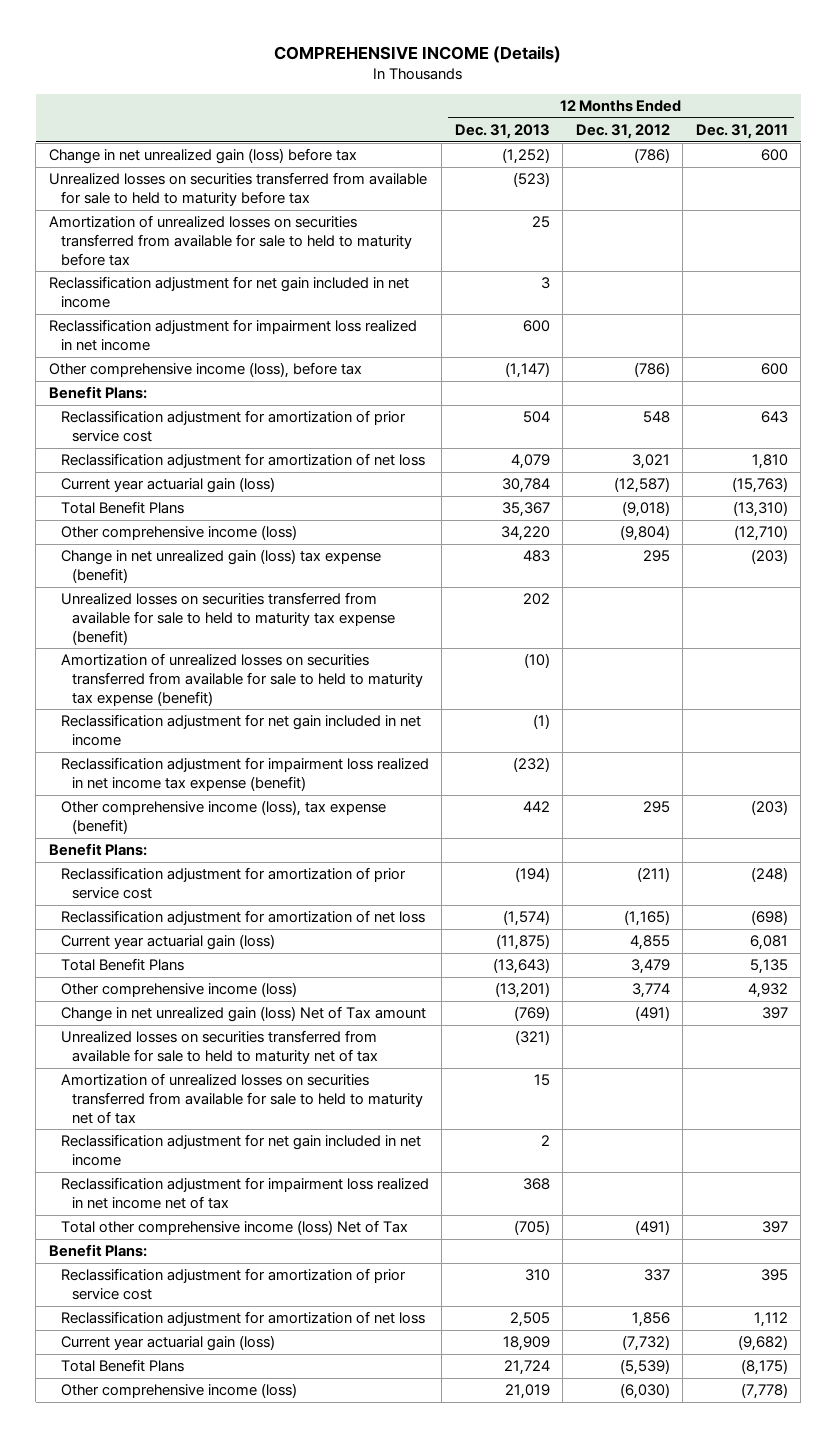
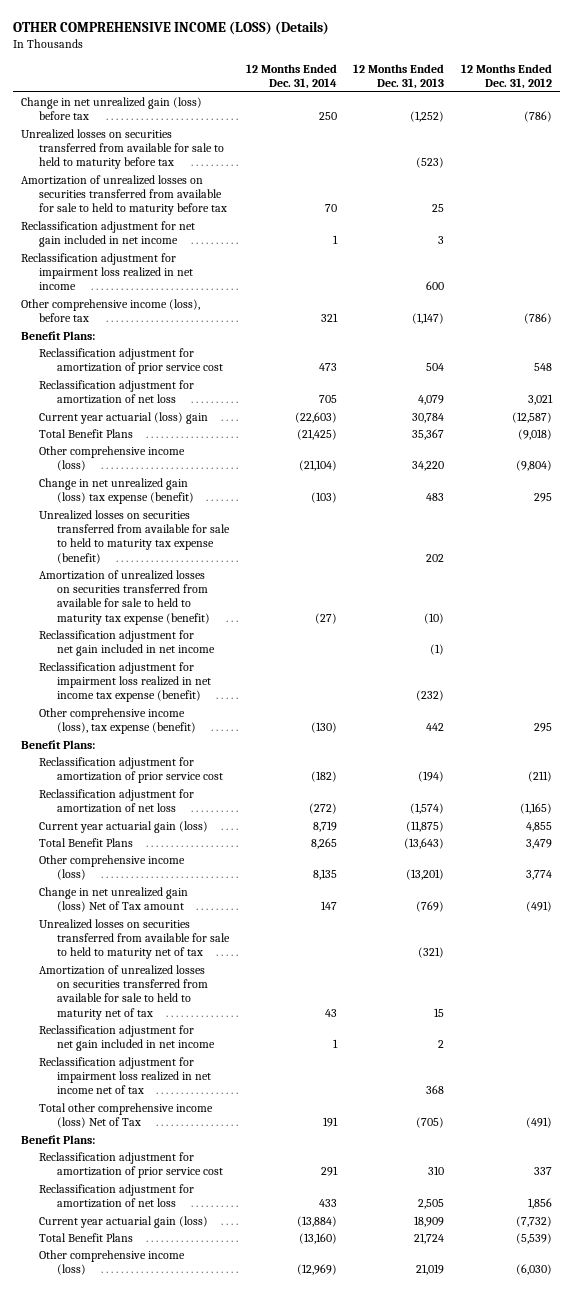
- COMPREHENSIVE INCOME (Details)
+ OTHER COMPREHENSIVE INCOME (LOSS) (Details)
- | 12 Months Ended Dec. 31, 2013 | 12 Months Ended Dec. 31, 2012 | 12 Months Ended Dec. 31, 2011
+ | 12 Months Ended Dec. 31, 2014 | 12 Months Ended Dec. 31, 2013 | 12 Months Ended Dec. 31, 2012
- Current year actuarial gain (loss) | 30,784 | (12,587) | (15,763)
+ Current year actuarial (loss) gain | (22,603) | 30,784 | (12,587)

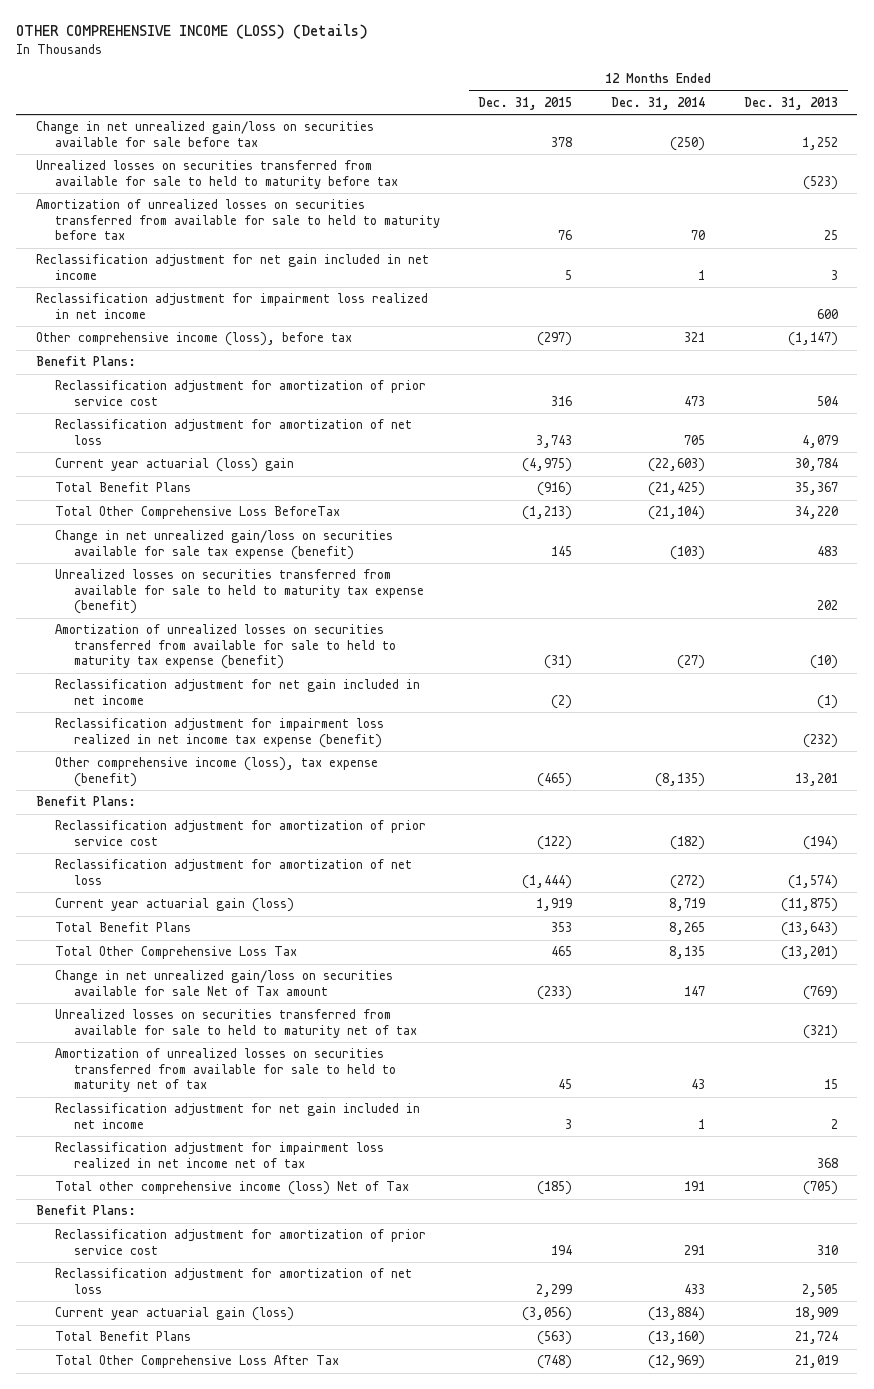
- | 12 Months Ended Dec. 31, 2014 | 12 Months Ended Dec. 31, 2013 | 12 Months Ended Dec. 31, 2012
+ | 12 Months Ended Dec. 31, 2015 | 12 Months Ended Dec. 31, 2014 | 12 Months Ended Dec. 31, 2013
- Change in net unrealized gain (loss) before tax | 250 | (1,252) | (786)
+ Change in net unrealized gain/loss on securities available for sale before tax | 378 | (250) | 1,252
- Other comprehensive income (loss) | (21,104) | 34,220 | (9,804)
- Change in net unrealized gain (loss) tax expense (benefit) | (103) | 483 | 295
+ Total Other Comprehensive Loss BeforeTax | (1,213) | (21,104) | 34,220
+ Change in net unrealized gain/loss on securities available for sale tax expense (benefit) | 145 | (103) | 483
- Other comprehensive income (loss), tax expense (benefit) | (130) | 442 | 295
+ Other comprehensive income (loss), tax expense (benefit) | (465) | (8,135) | 13,201
- Other comprehensive income (loss) | 8,135 | (13,201) | 3,774
- Change in net unrealized gain (loss) Net of Tax amount | 147 | (769) | (491)
+ Total Other Comprehensive Loss Tax | 465 | 8,135 | (13,201)
+ Change in net unrealized gain/loss on securities available for sale Net of Tax amount | (233) | 147 | (769)
- Other comprehensive income (loss) | (12,969) | 21,019 | (6,030)
+ Total Other Comprehensive Loss After Tax | (748) | (12,969) | 21,019

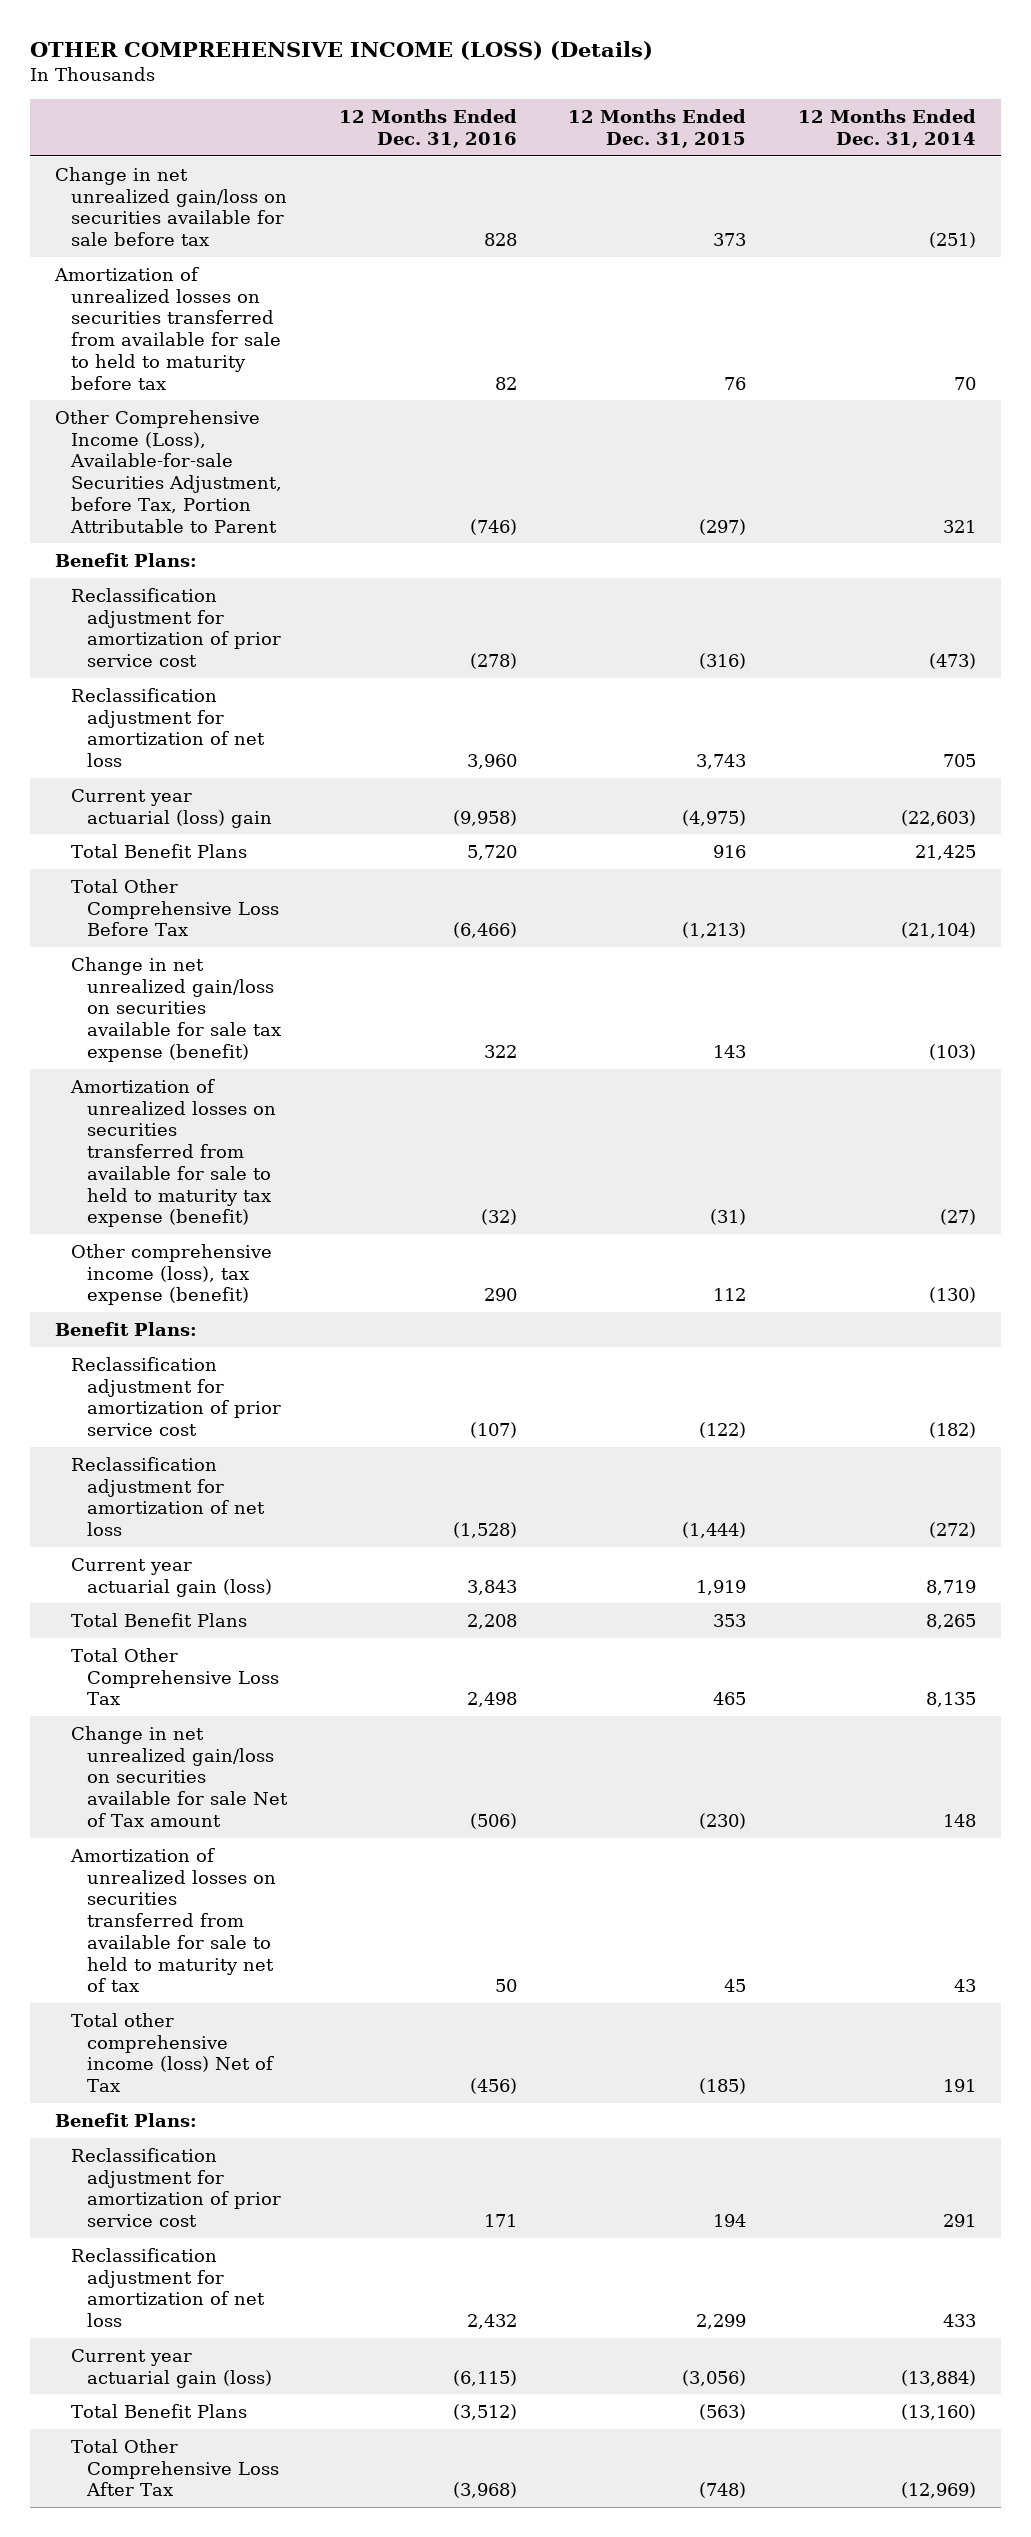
- | 12 Months Ended Dec. 31, 2015 | 12 Months Ended Dec. 31, 2014 | 12 Months Ended Dec. 31, 2013
+ | 12 Months Ended Dec. 31, 2016 | 12 Months Ended Dec. 31, 2015 | 12 Months Ended Dec. 31, 2014
- Change in net unrealized gain/loss on securities available for sale before tax | 378 | (250) | 1,252
- Unrealized losses on securities transferred from available for sale to held to maturity before tax | | | (523)
+ Change in net unrealized gain/loss on securities available for sale before tax | 828 | 373 | (251)
- Reclassification adjustment for net gain included in net income | 5 | 1 | 3
- Reclassification adjustment for impairment loss realized in net income | | | 600
- Other comprehensive income (loss), before tax | (297) | 321 | (1,147)
+ Other Comprehensive Income (Loss), Available-for-sale Securities Adjustment, before Tax, Portion Attributable to Parent | (746) | (297) | 321
- Reclassification adjustment for amortization of prior service cost | 316 | 473 | 504
+ Reclassification adjustment for amortization of prior service cost | (278) | (316) | (473)
- Total Benefit Plans | (916) | (21,425) | 35,367
- Total Other Comprehensive Loss BeforeTax | (1,213) | (21,104) | 34,220
- Change in net unrealized gain/loss on securities available for sale tax expense (benefit) | 145 | (103) | 483
- Unrealized losses on securities transferred from available for sale to held to maturity tax expense (benefit) | | | 202
+ Total Benefit Plans | 5,720 | 916 | 21,425
+ Total Other Comprehensive Loss Before Tax | (6,466) | (1,213) | (21,104)
+ Change in net unrealized gain/loss on securities available for sale tax expense (benefit) | 322 | 143 | (103)
- Reclassification adjustment for net gain included in net income | (2) | | (1)
- Reclassification adjustment for impairment loss realized in net income tax expense (benefit) | | | (232)
- Other comprehensive income (loss), tax expense (benefit) | (465) | (8,135) | 13,201
+ Other comprehensive income (loss), tax expense (benefit) | 290 | 112 | (130)
- Change in net unrealized gain/loss on securities available for sale Net of Tax amount | (233) | 147 | (769)
- Unrealized losses on securities transferred from available for sale to held to maturity net of tax | | | (321)
+ Change in net unrealized gain/loss on securities available for sale Net of Tax amount | (506) | (230) | 148
- Reclassification adjustment for net gain included in net income | 3 | 1 | 2
- Reclassification adjustment for impairment loss realized in net income net of tax | | | 368

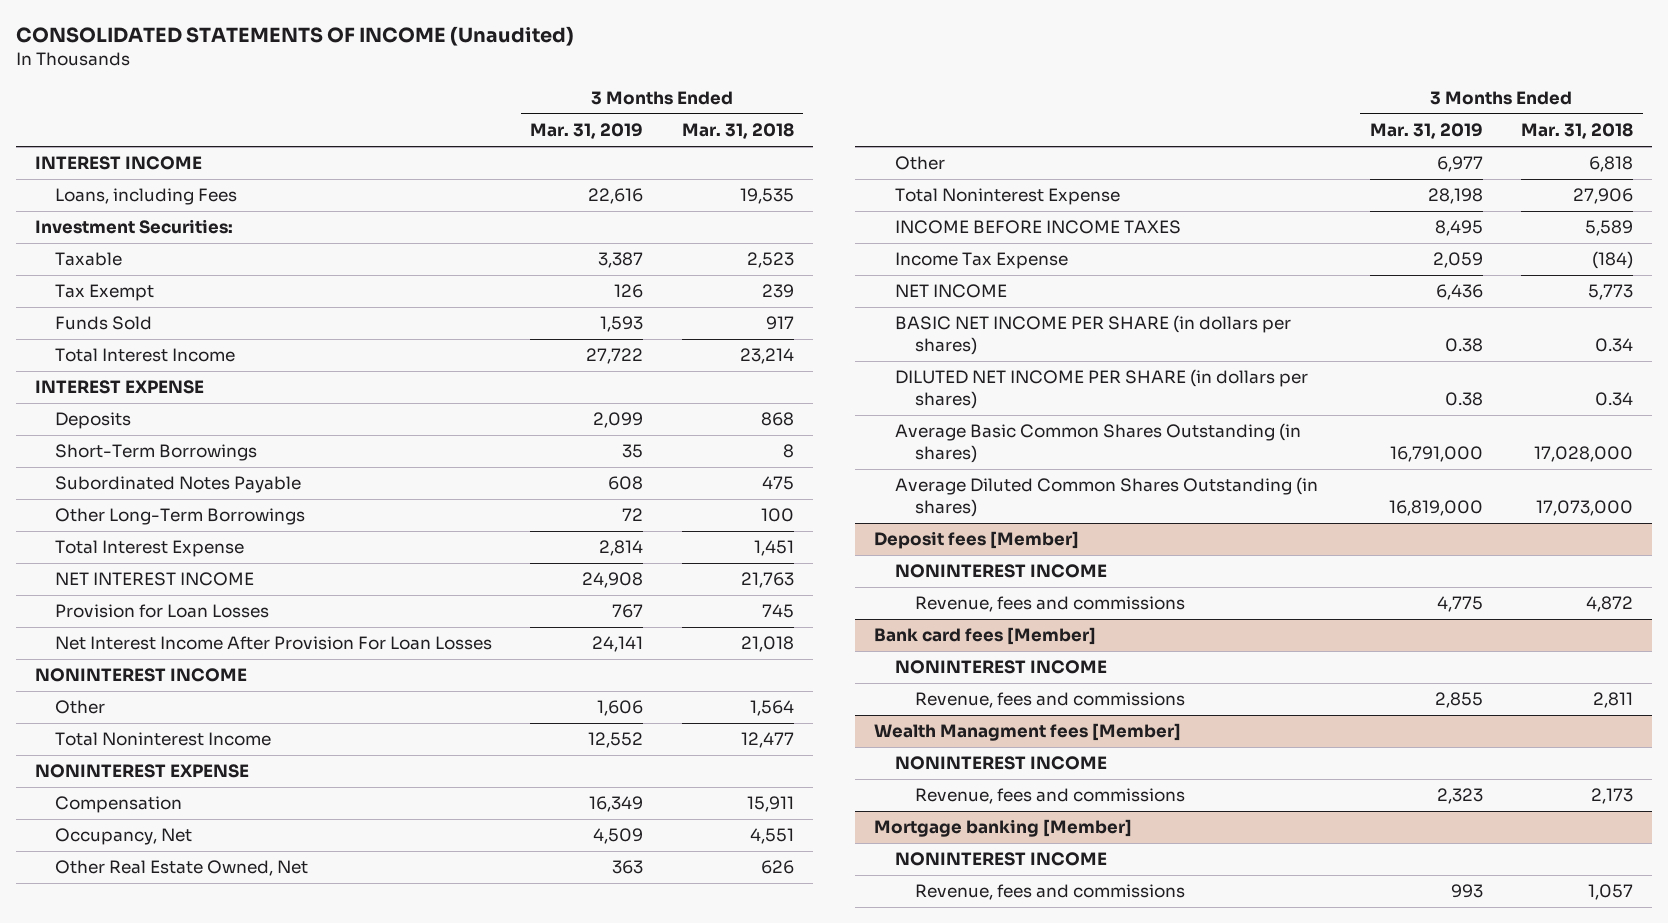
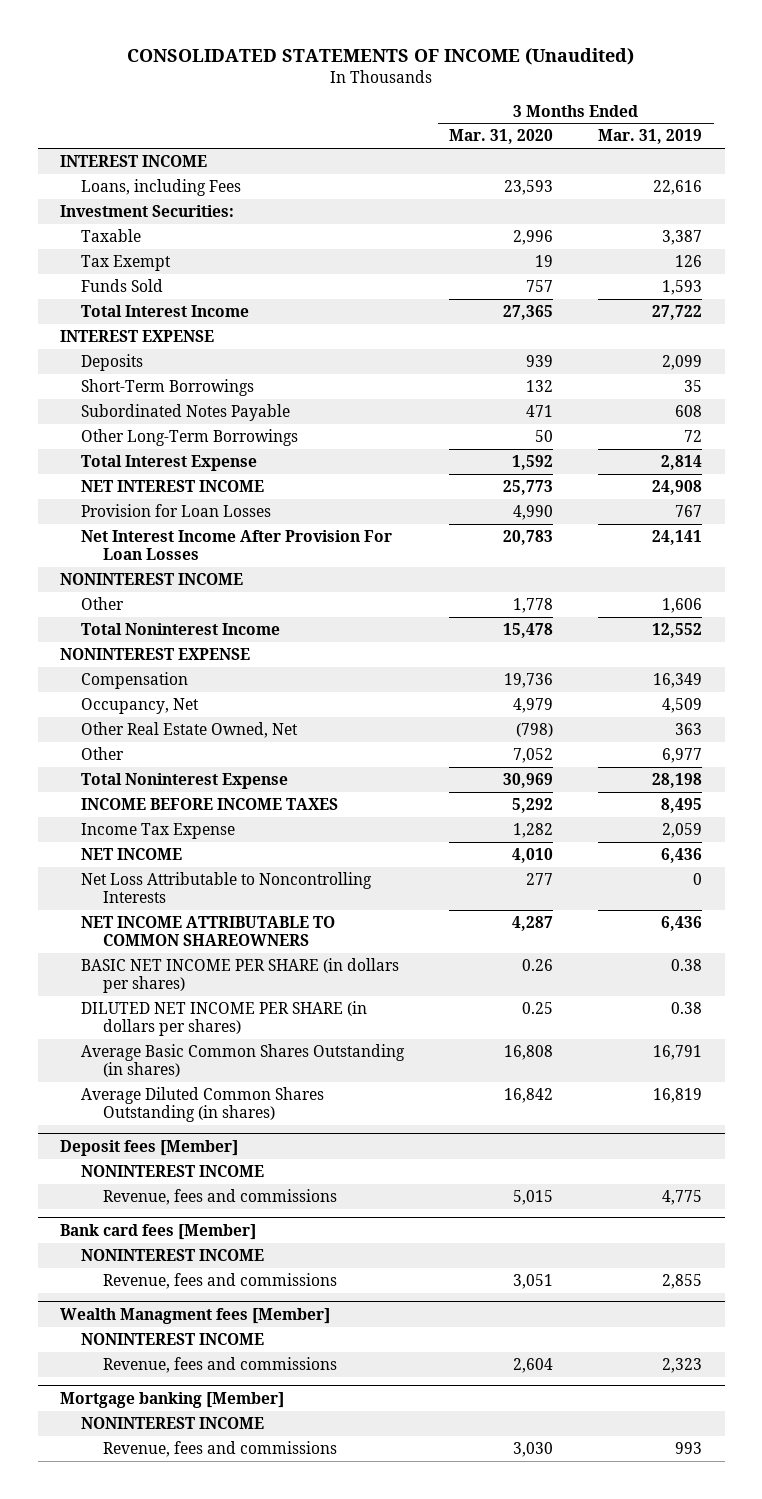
- | 3 Months Ended Mar. 31, 2019 | 3 Months Ended Mar. 31, 2018
+ | 3 Months Ended Mar. 31, 2020 | 3 Months Ended Mar. 31, 2019
+ Net Loss Attributable to Noncontrolling Interests | 277 | 0
+ NET INCOME ATTRIBUTABLE TO COMMON SHAREOWNERS | 4,287 | 6,436
- Average Basic Common Shares Outstanding (in shares) | 16,791,000 | 17,028,000
- Average Diluted Common Shares Outstanding (in shares) | 16,819,000 | 17,073,000
+ Average Basic Common Shares Outstanding (in shares) | 16,808 | 16,791
+ Average Diluted Common Shares Outstanding (in shares) | 16,842 | 16,819

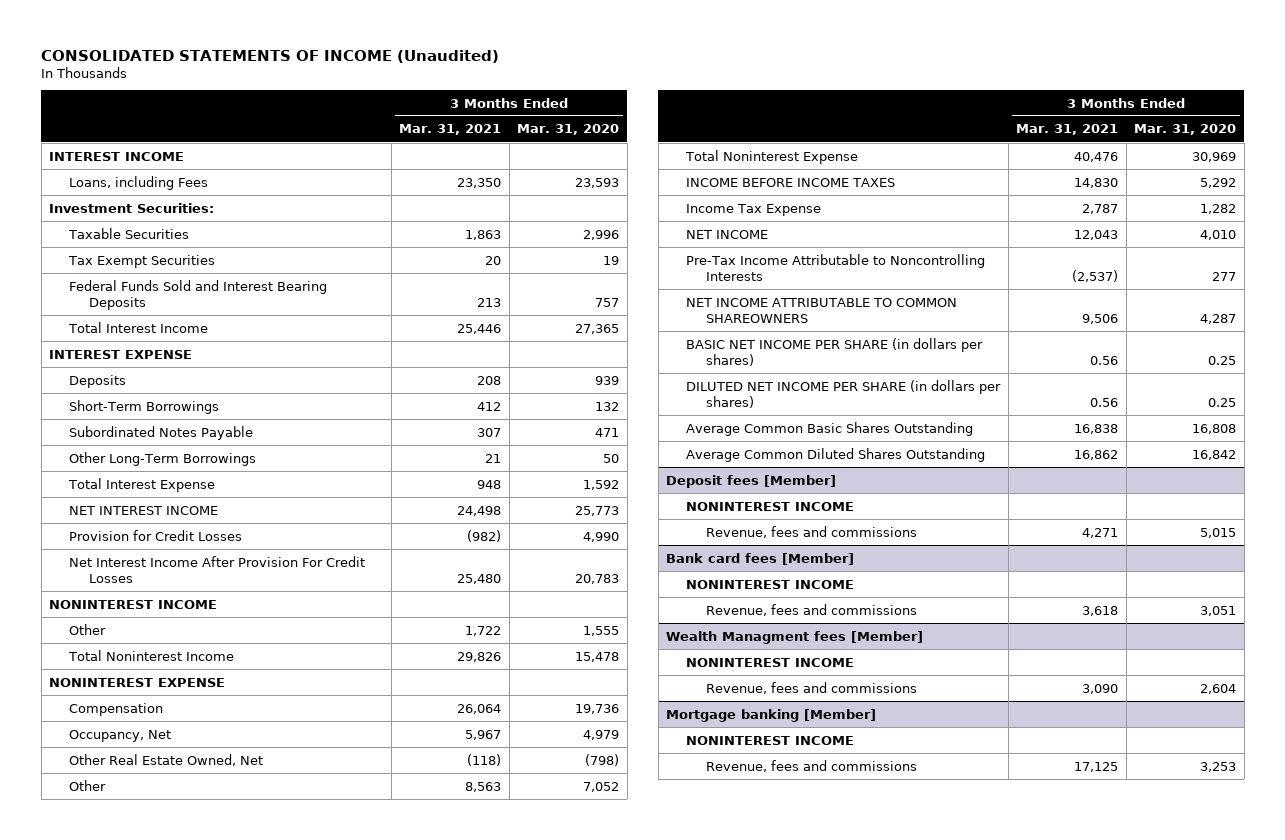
- | 3 Months Ended Mar. 31, 2020 | 3 Months Ended Mar. 31, 2019
+ | 3 Months Ended Mar. 31, 2021 | 3 Months Ended Mar. 31, 2020
- Taxable | 2,996 | 3,387
- Tax Exempt | 19 | 126
- Funds Sold | 757 | 1,593
+ Taxable Securities | 1,863 | 2,996
+ Tax Exempt Securities | 20 | 19
+ Federal Funds Sold and Interest Bearing Deposits | 213 | 757
- Provision for Loan Losses | 4,990 | 767
- Net Interest Income After Provision For Loan Losses | 20,783 | 24,141
+ Provision for Credit Losses | (982) | 4,990
+ Net Interest Income After Provision For Credit Losses | 25,480 | 20,783
- Other | 1,778 | 1,606
+ Other | 1,722 | 1,555
- Net Loss Attributable to Noncontrolling Interests | 277 | 0
+ Pre-Tax Income Attributable to Noncontrolling Interests | (2,537) | 277
- BASIC NET INCOME PER SHARE (in dollars per shares) | 0.26 | 0.38
+ BASIC NET INCOME PER SHARE (in dollars per shares) | 0.56 | 0.25
- Average Basic Common Shares Outstanding (in shares) | 16,808 | 16,791
- Average Diluted Common Shares Outstanding (in shares) | 16,842 | 16,819
+ Average Common Basic Shares Outstanding | 16,838 | 16,808
+ Average Common Diluted Shares Outstanding | 16,862 | 16,842
@ Mortgage banking [Member]
- Revenue, fees and commissions | 3,030 | 993
+ Revenue, fees and commissions | 17,125 | 3,253

